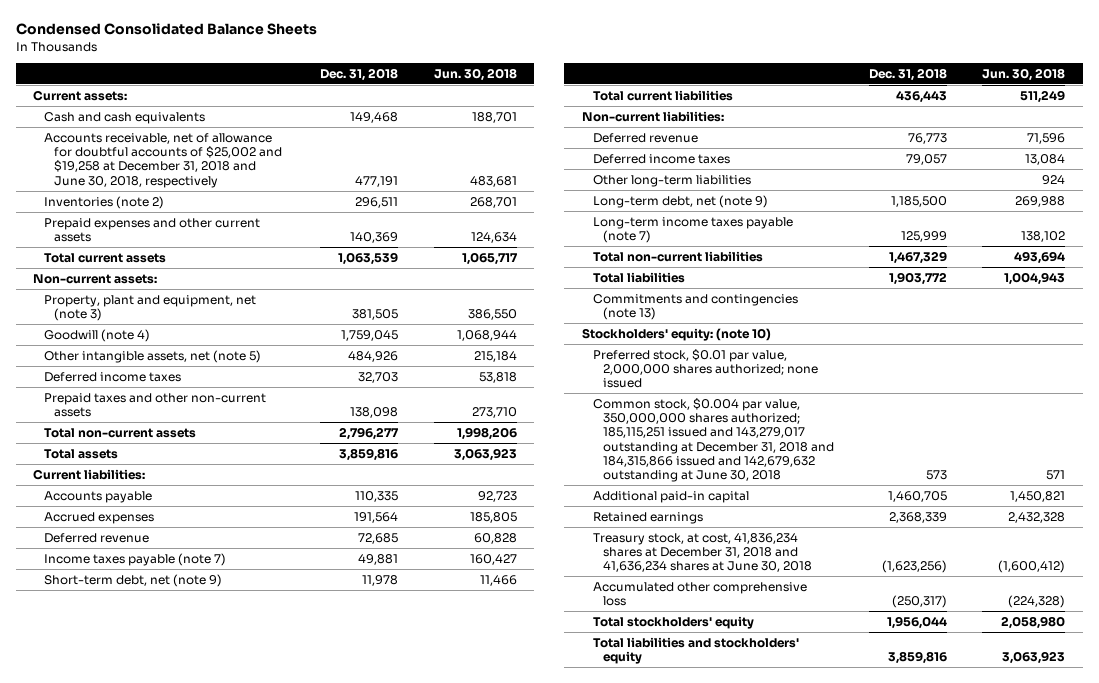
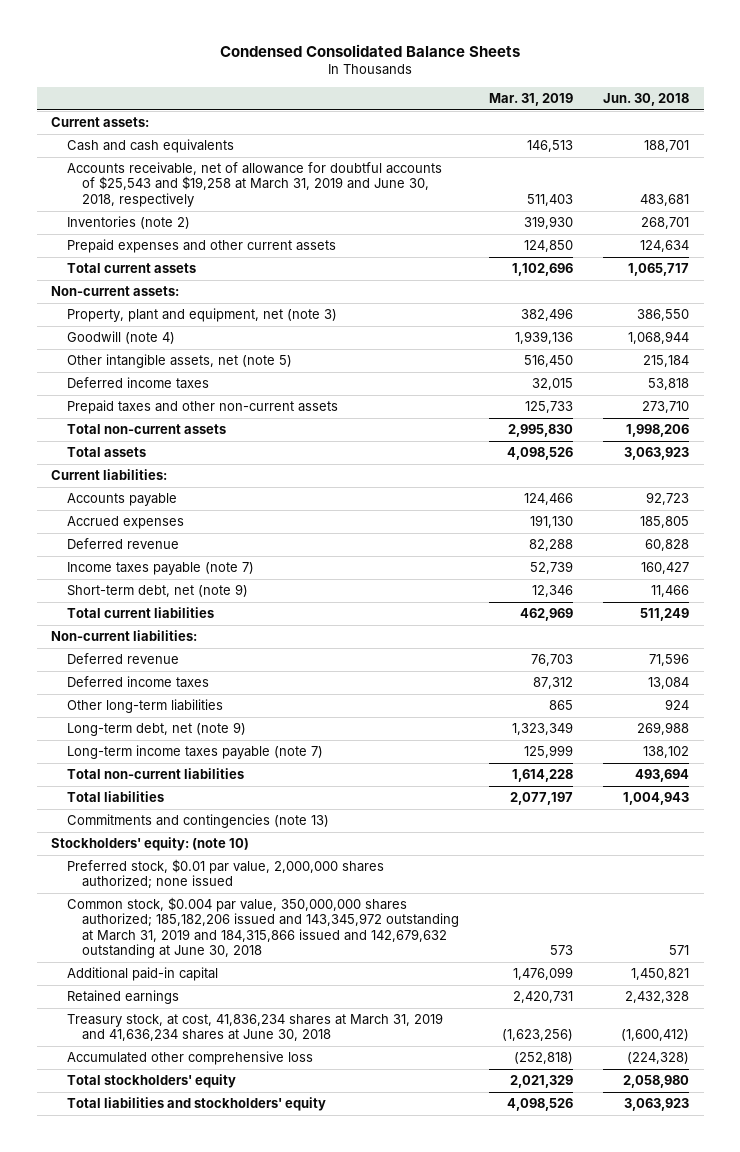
- | Dec. 31, 2018 | Jun. 30, 2018
+ | Mar. 31, 2019 | Jun. 30, 2018
- Accounts receivable, net of allowance for doubtful accounts of $25,002 and $19,258 at December 31, 2018 and June 30, 2018, respectively | 477,191 | 483,681
+ Accounts receivable, net of allowance for doubtful accounts of $25,543 and $19,258 at March 31, 2019 and June 30, 2018, respectively | 511,403 | 483,681
- Common stock, $0.004 par value, 350,000,000 shares authorized; 185,115,251 issued and 143,279,017 outstanding at December 31, 2018 and 184,315,866 issued and 142,679,632 outstanding at June 30, 2018 | 573 | 571
+ Common stock, $0.004 par value, 350,000,000 shares authorized; 185,182,206 issued and 143,345,972 outstanding at March 31, 2019 and 184,315,866 issued and 142,679,632 outstanding at June 30, 2018 | 573 | 571
- Treasury stock, at cost, 41,836,234 shares at December 31, 2018 and 41,636,234 shares at June 30, 2018 | (1,623,256) | (1,600,412)
+ Treasury stock, at cost, 41,836,234 shares at March 31, 2019 and 41,636,234 shares at June 30, 2018 | (1,623,256) | (1,600,412)

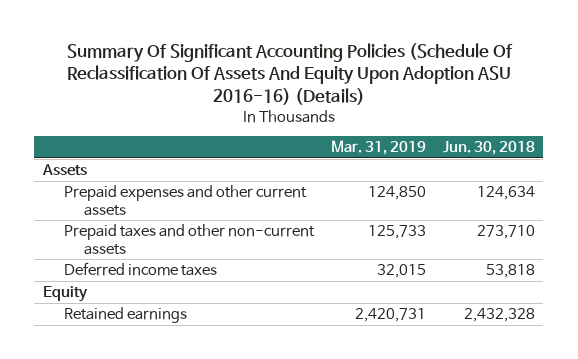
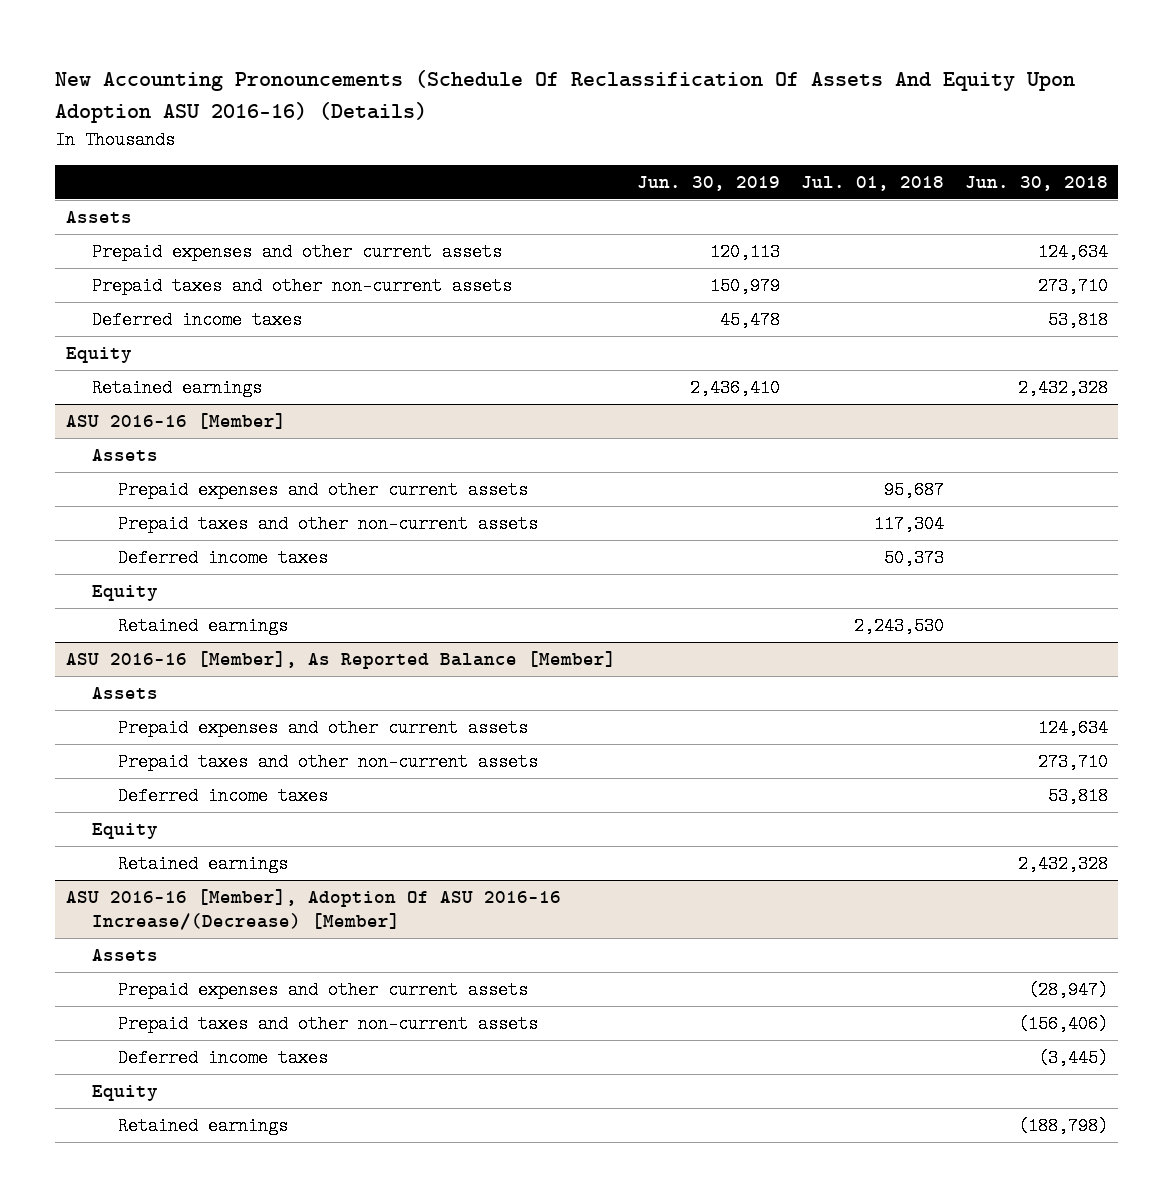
- Summary Of Significant Accounting Policies (Schedule Of Reclassification Of Assets And Equity Upon Adoption ASU 2016-16) (Details)
+ New Accounting Pronouncements (Schedule Of Reclassification Of Assets And Equity Upon Adoption ASU 2016-16) (Details)
- | Mar. 31, 2019 | Jun. 30, 2018
+ | Jun. 30, 2019 | Jul. 01, 2018 | Jun. 30, 2018
+ ASU 2016-16 [Member]
+ Assets
+ Prepaid expenses and other current assets | | 95,687 |
+ Prepaid taxes and other non-current assets | | 117,304 |
+ Deferred income taxes | | 50,373 |
+ Equity
+ Retained earnings | | 2,243,530 |
+ ASU 2016-16 [Member], As Reported Balance [Member]
+ Assets
+ Prepaid expenses and other current assets | | | 124,634
+ Prepaid taxes and other non-current assets | | | 273,710
+ Deferred income taxes | | | 53,818
+ Equity
+ Retained earnings | | | 2,432,328
+ ASU 2016-16 [Member], Adoption Of ASU 2016-16 Increase/(Decrease) [Member]
+ Assets
+ Prepaid expenses and other current assets | | | (28,947)
+ Prepaid taxes and other non-current assets | | | (156,406)
+ Deferred income taxes | | | (3,445)
+ Equity
+ Retained earnings | | | (188,798)

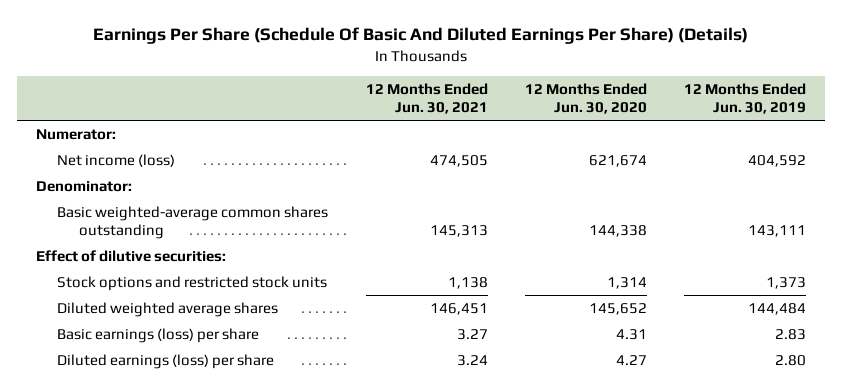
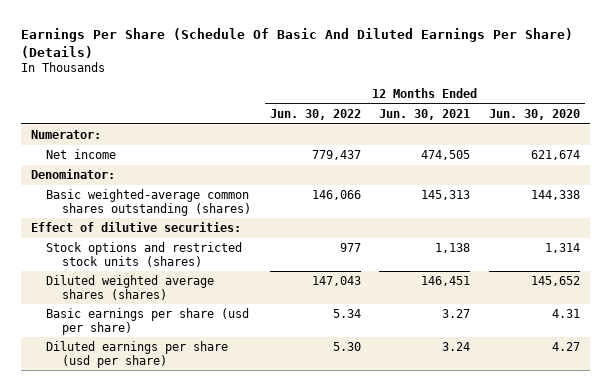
- | 12 Months Ended Jun. 30, 2021 | 12 Months Ended Jun. 30, 2020 | 12 Months Ended Jun. 30, 2019
+ | 12 Months Ended Jun. 30, 2022 | 12 Months Ended Jun. 30, 2021 | 12 Months Ended Jun. 30, 2020
- Net income (loss) | 474,505 | 621,674 | 404,592
+ Net income | 779,437 | 474,505 | 621,674
- Basic weighted-average common shares outstanding | 145,313 | 144,338 | 143,111
+ Basic weighted-average common shares outstanding (shares) | 146,066 | 145,313 | 144,338
- Stock options and restricted stock units | 1,138 | 1,314 | 1,373
- Diluted weighted average shares | 146,451 | 145,652 | 144,484
- Basic earnings (loss) per share | 3.27 | 4.31 | 2.83
- Diluted earnings (loss) per share | 3.24 | 4.27 | 2.80
+ Stock options and restricted stock units (shares) | 977 | 1,138 | 1,314
+ Diluted weighted average shares (shares) | 147,043 | 146,451 | 145,652
+ Basic earnings per share (usd per share) | 5.34 | 3.27 | 4.31
+ Diluted earnings per share (usd per share) | 5.30 | 3.24 | 4.27

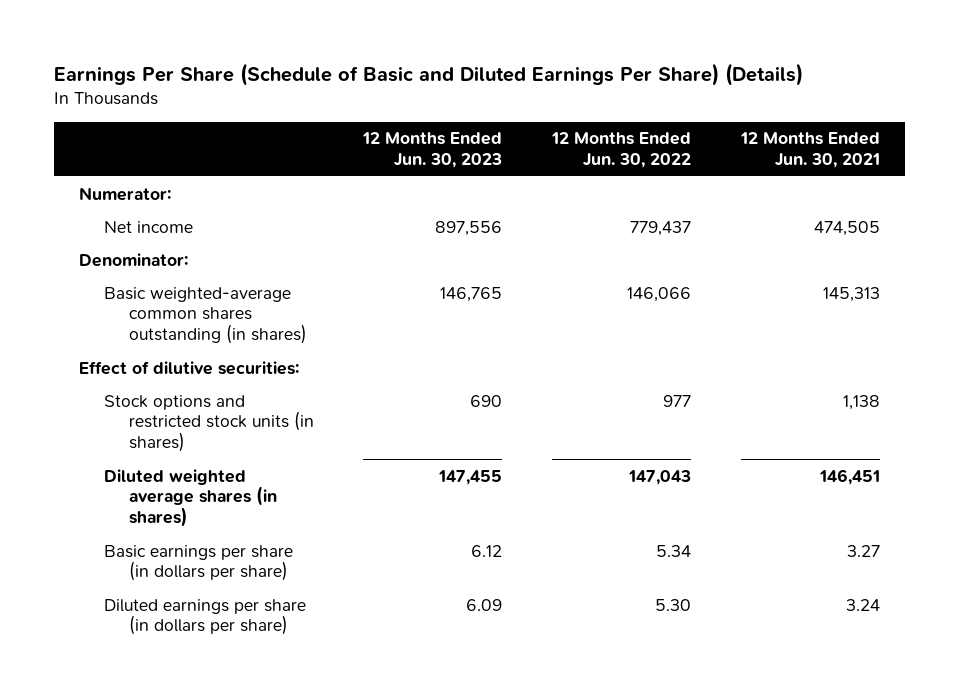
- Earnings Per Share (Schedule Of Basic And Diluted Earnings Per Share) (Details)
+ Earnings Per Share (Schedule of Basic and Diluted Earnings Per Share) (Details)
- | 12 Months Ended Jun. 30, 2022 | 12 Months Ended Jun. 30, 2021 | 12 Months Ended Jun. 30, 2020
+ | 12 Months Ended Jun. 30, 2023 | 12 Months Ended Jun. 30, 2022 | 12 Months Ended Jun. 30, 2021
- Basic weighted-average common shares outstanding (shares) | 146,066 | 145,313 | 144,338
+ Basic weighted-average common shares outstanding (in shares) | 146,765 | 146,066 | 145,313
- Stock options and restricted stock units (shares) | 977 | 1,138 | 1,314
- Diluted weighted average shares (shares) | 147,043 | 146,451 | 145,652
- Basic earnings per share (usd per share) | 5.34 | 3.27 | 4.31
- Diluted earnings per share (usd per share) | 5.30 | 3.24 | 4.27
+ Stock options and restricted stock units (in shares) | 690 | 977 | 1,138
+ Diluted weighted average shares (in shares) | 147,455 | 147,043 | 146,451
+ Basic earnings per share (in dollars per share) | 6.12 | 5.34 | 3.27
+ Diluted earnings per share (in dollars per share) | 6.09 | 5.30 | 3.24

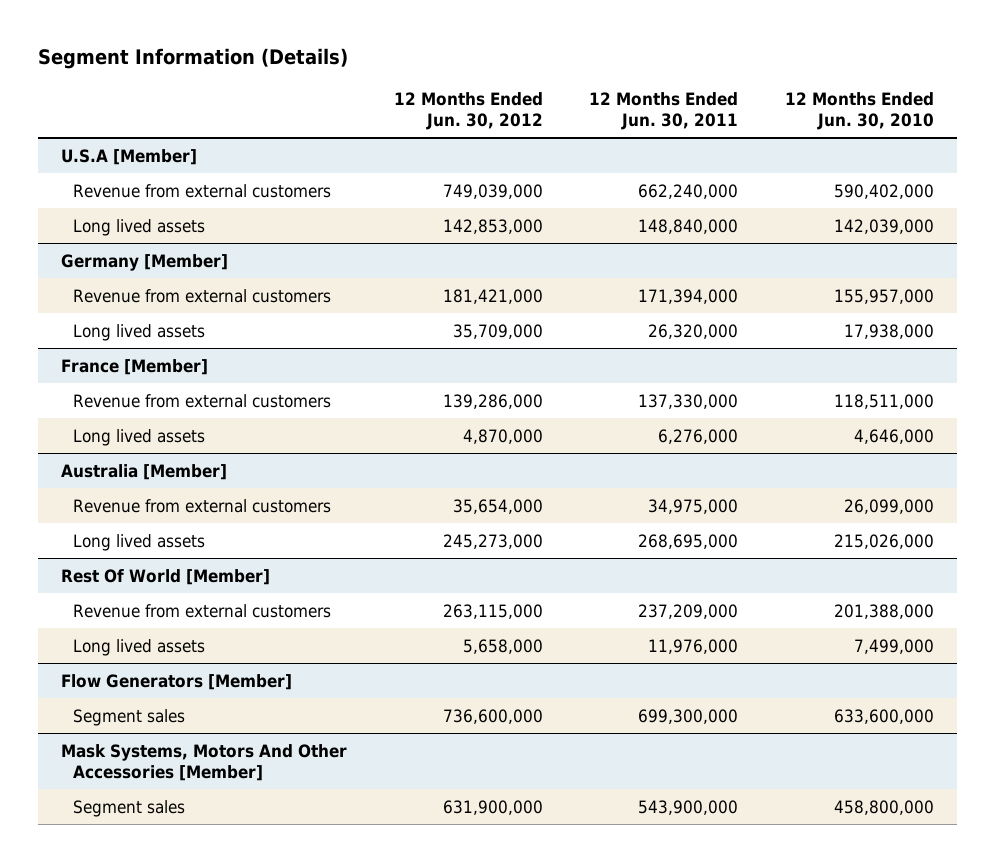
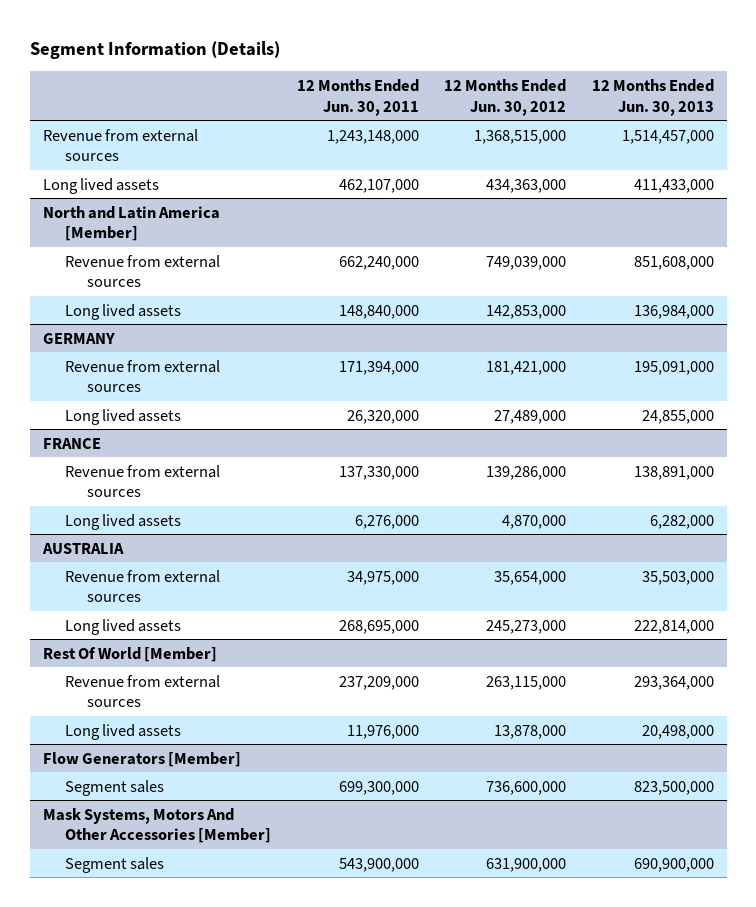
- | 12 Months Ended Jun. 30, 2012 | 12 Months Ended Jun. 30, 2011 | 12 Months Ended Jun. 30, 2010
+ | 12 Months Ended Jun. 30, 2011 | 12 Months Ended Jun. 30, 2012 | 12 Months Ended Jun. 30, 2013
- U.S.A [Member]
- Revenue from external customers | 749,039,000 | 662,240,000 | 590,402,000
+ Revenue from external sources | 1,243,148,000 | 1,368,515,000 | 1,514,457,000
+ Long lived assets | 462,107,000 | 434,363,000 | 411,433,000
+ North and Latin America [Member]
+ Revenue from external sources | 662,240,000 | 749,039,000 | 851,608,000
- Germany [Member]
- Revenue from external customers | 181,421,000 | 171,394,000 | 155,957,000
- Long lived assets | 35,709,000 | 26,320,000 | 17,938,000
- France [Member]
- Revenue from external customers | 139,286,000 | 137,330,000 | 118,511,000
+ GERMANY
+ Revenue from external sources | 171,394,000 | 181,421,000 | 195,091,000
+ Long lived assets | 26,320,000 | 27,489,000 | 24,855,000
+ FRANCE
+ Revenue from external sources | 137,330,000 | 139,286,000 | 138,891,000
- Australia [Member]
- Revenue from external customers | 35,654,000 | 34,975,000 | 26,099,000
+ AUSTRALIA
+ Revenue from external sources | 34,975,000 | 35,654,000 | 35,503,000
@ Rest Of World [Member]
- Revenue from external customers | 263,115,000 | 237,209,000 | 201,388,000
- Long lived assets | 5,658,000 | 11,976,000 | 7,499,000
+ Revenue from external sources | 237,209,000 | 263,115,000 | 293,364,000
+ Long lived assets | 11,976,000 | 13,878,000 | 20,498,000

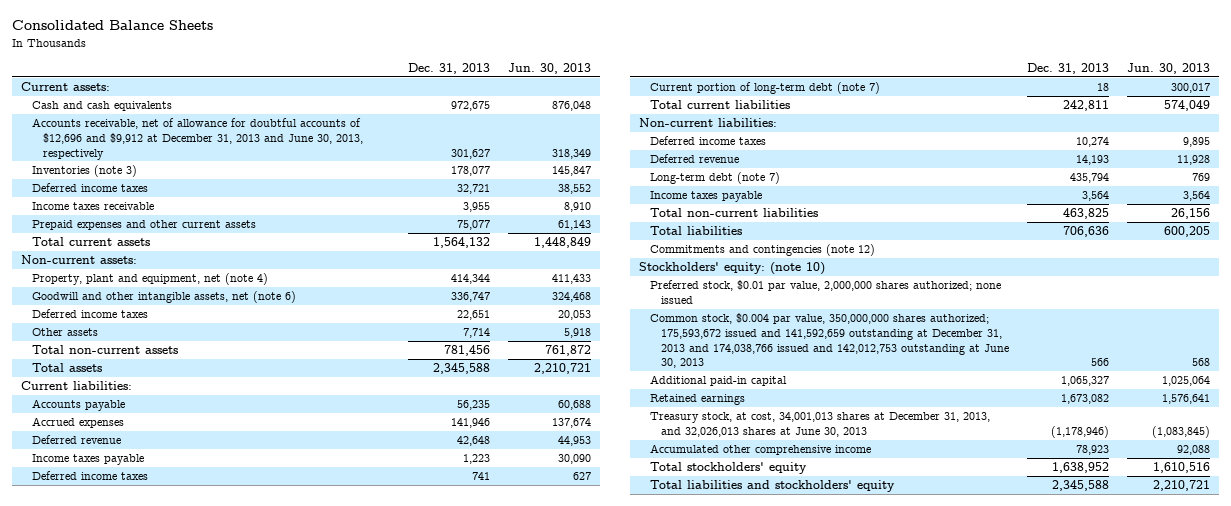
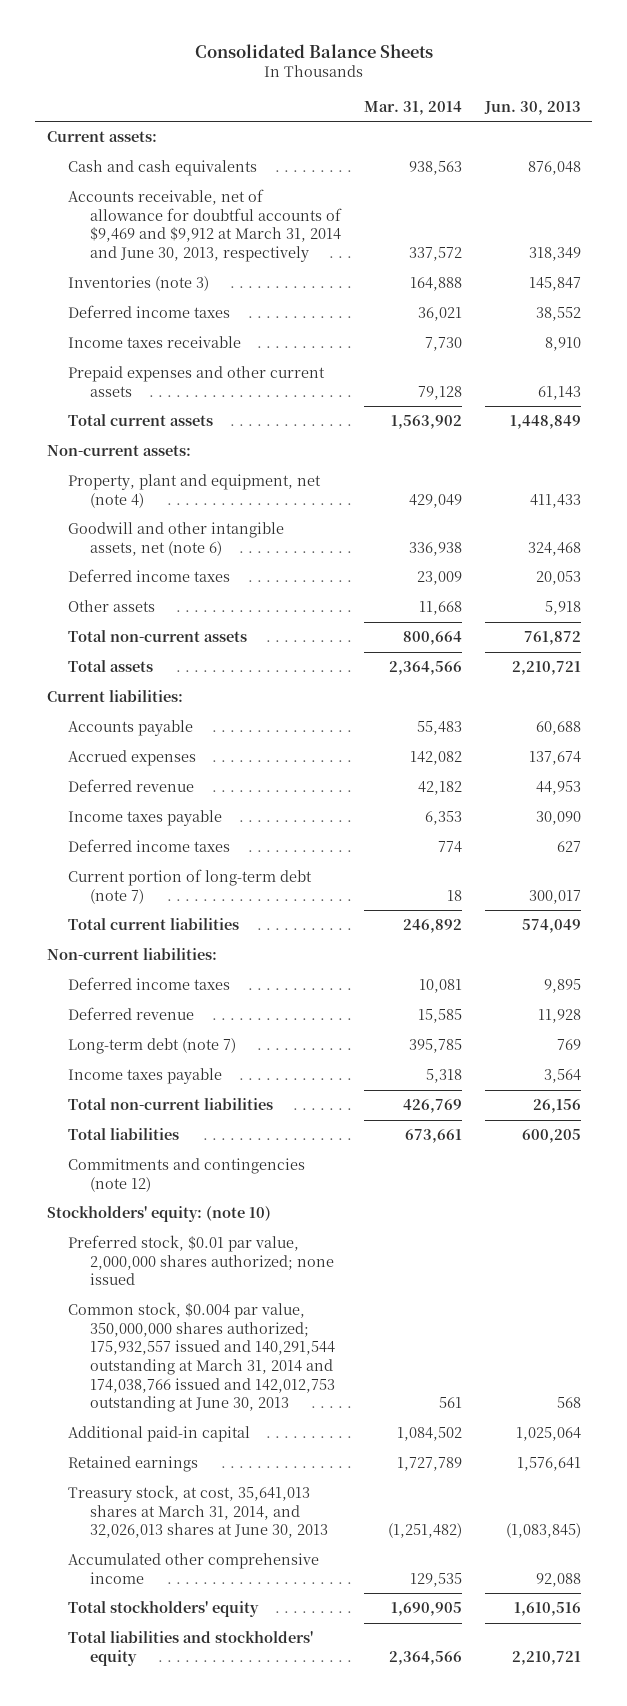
- | Dec. 31, 2013 | Jun. 30, 2013
+ | Mar. 31, 2014 | Jun. 30, 2013
- Accounts receivable, net of allowance for doubtful accounts of $12,696 and $9,912 at December 31, 2013 and June 30, 2013, respectively | 301,627 | 318,349
+ Accounts receivable, net of allowance for doubtful accounts of $9,469 and $9,912 at March 31, 2014 and June 30, 2013, respectively | 337,572 | 318,349
- Common stock, $0.004 par value, 350,000,000 shares authorized; 175,593,672 issued and 141,592,659 outstanding at December 31, 2013 and 174,038,766 issued and 142,012,753 outstanding at June 30, 2013 | 566 | 568
+ Common stock, $0.004 par value, 350,000,000 shares authorized; 175,932,557 issued and 140,291,544 outstanding at March 31, 2014 and 174,038,766 issued and 142,012,753 outstanding at June 30, 2013 | 561 | 568
- Treasury stock, at cost, 34,001,013 shares at December 31, 2013, and 32,026,013 shares at June 30, 2013 | (1,178,946) | (1,083,845)
+ Treasury stock, at cost, 35,641,013 shares at March 31, 2014, and 32,026,013 shares at June 30, 2013 | (1,251,482) | (1,083,845)

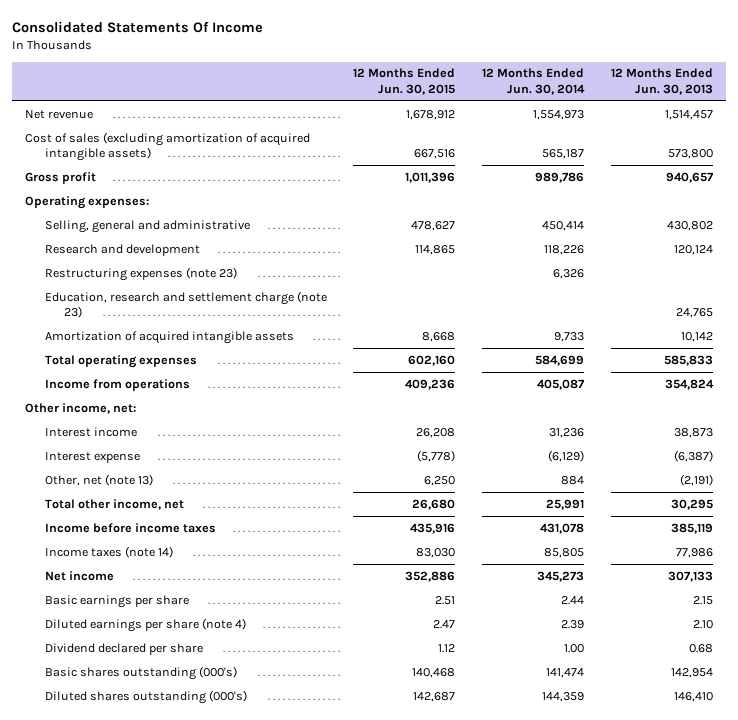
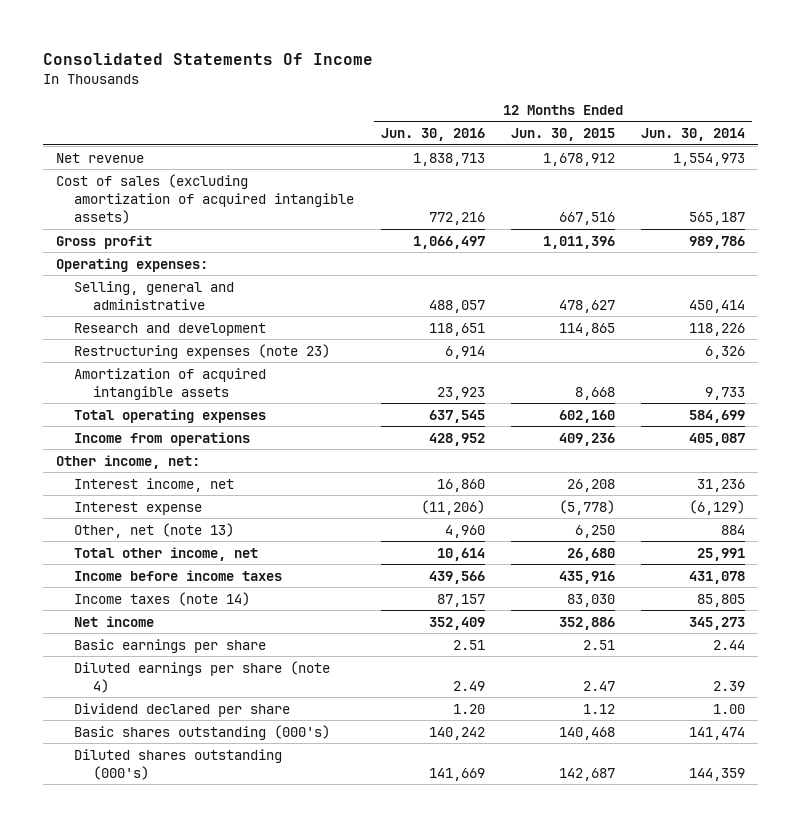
- | 12 Months Ended Jun. 30, 2015 | 12 Months Ended Jun. 30, 2014 | 12 Months Ended Jun. 30, 2013
+ | 12 Months Ended Jun. 30, 2016 | 12 Months Ended Jun. 30, 2015 | 12 Months Ended Jun. 30, 2014
- Education, research and settlement charge (note 23) | | | 24,765
- Interest income | 26,208 | 31,236 | 38,873
+ Interest income, net | 16,860 | 26,208 | 31,236

